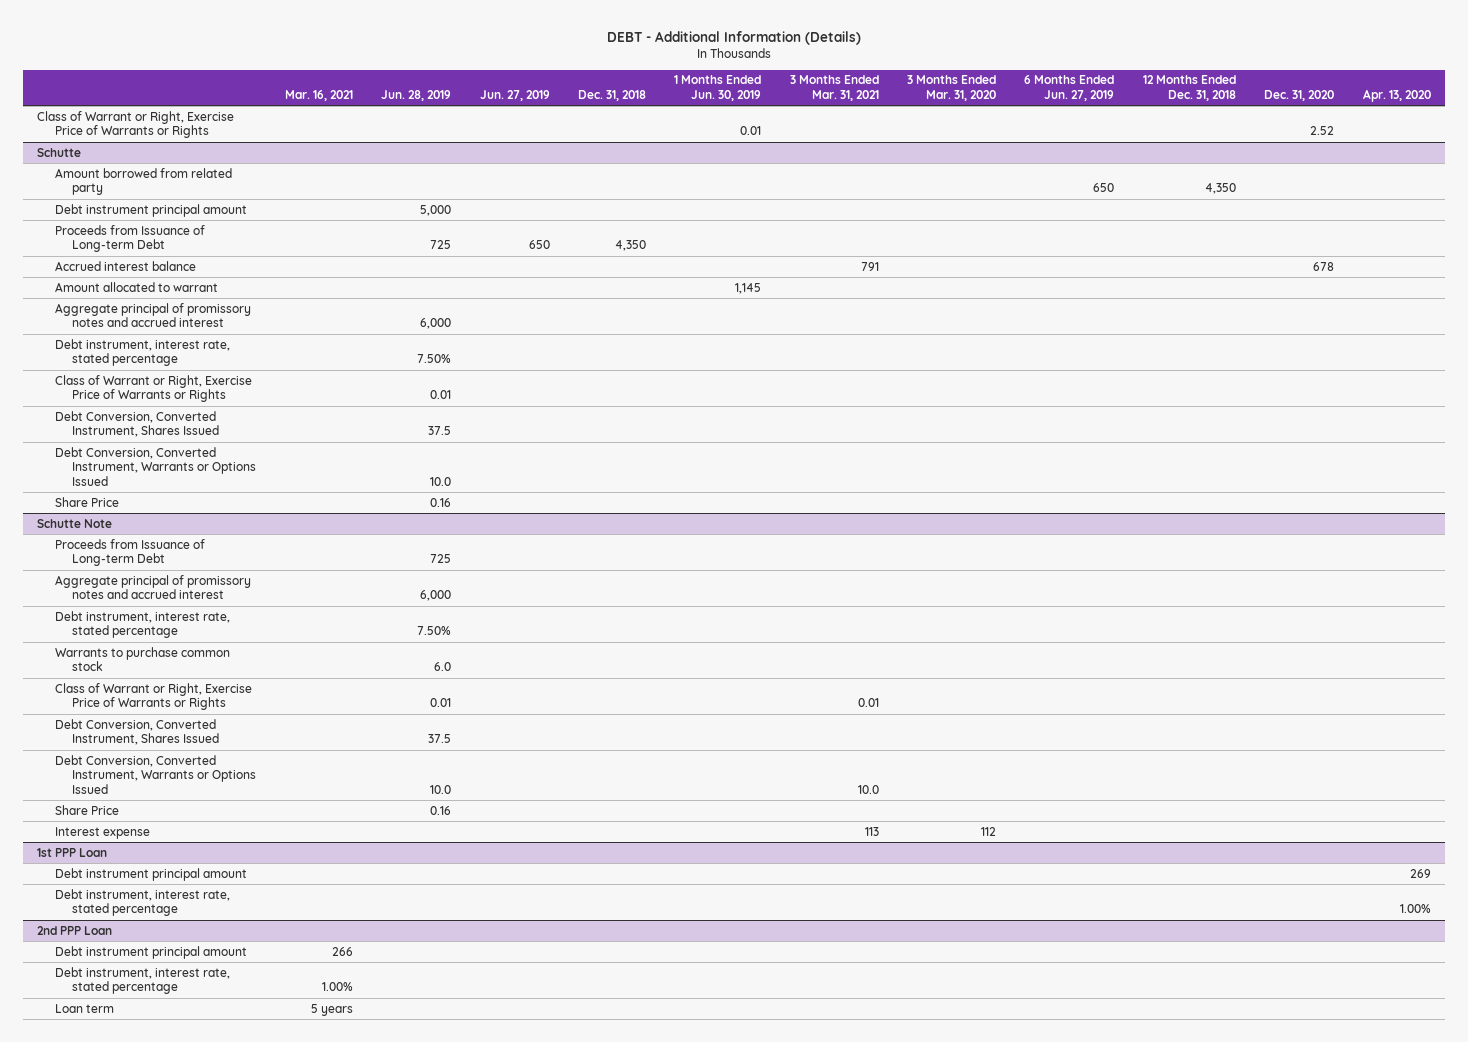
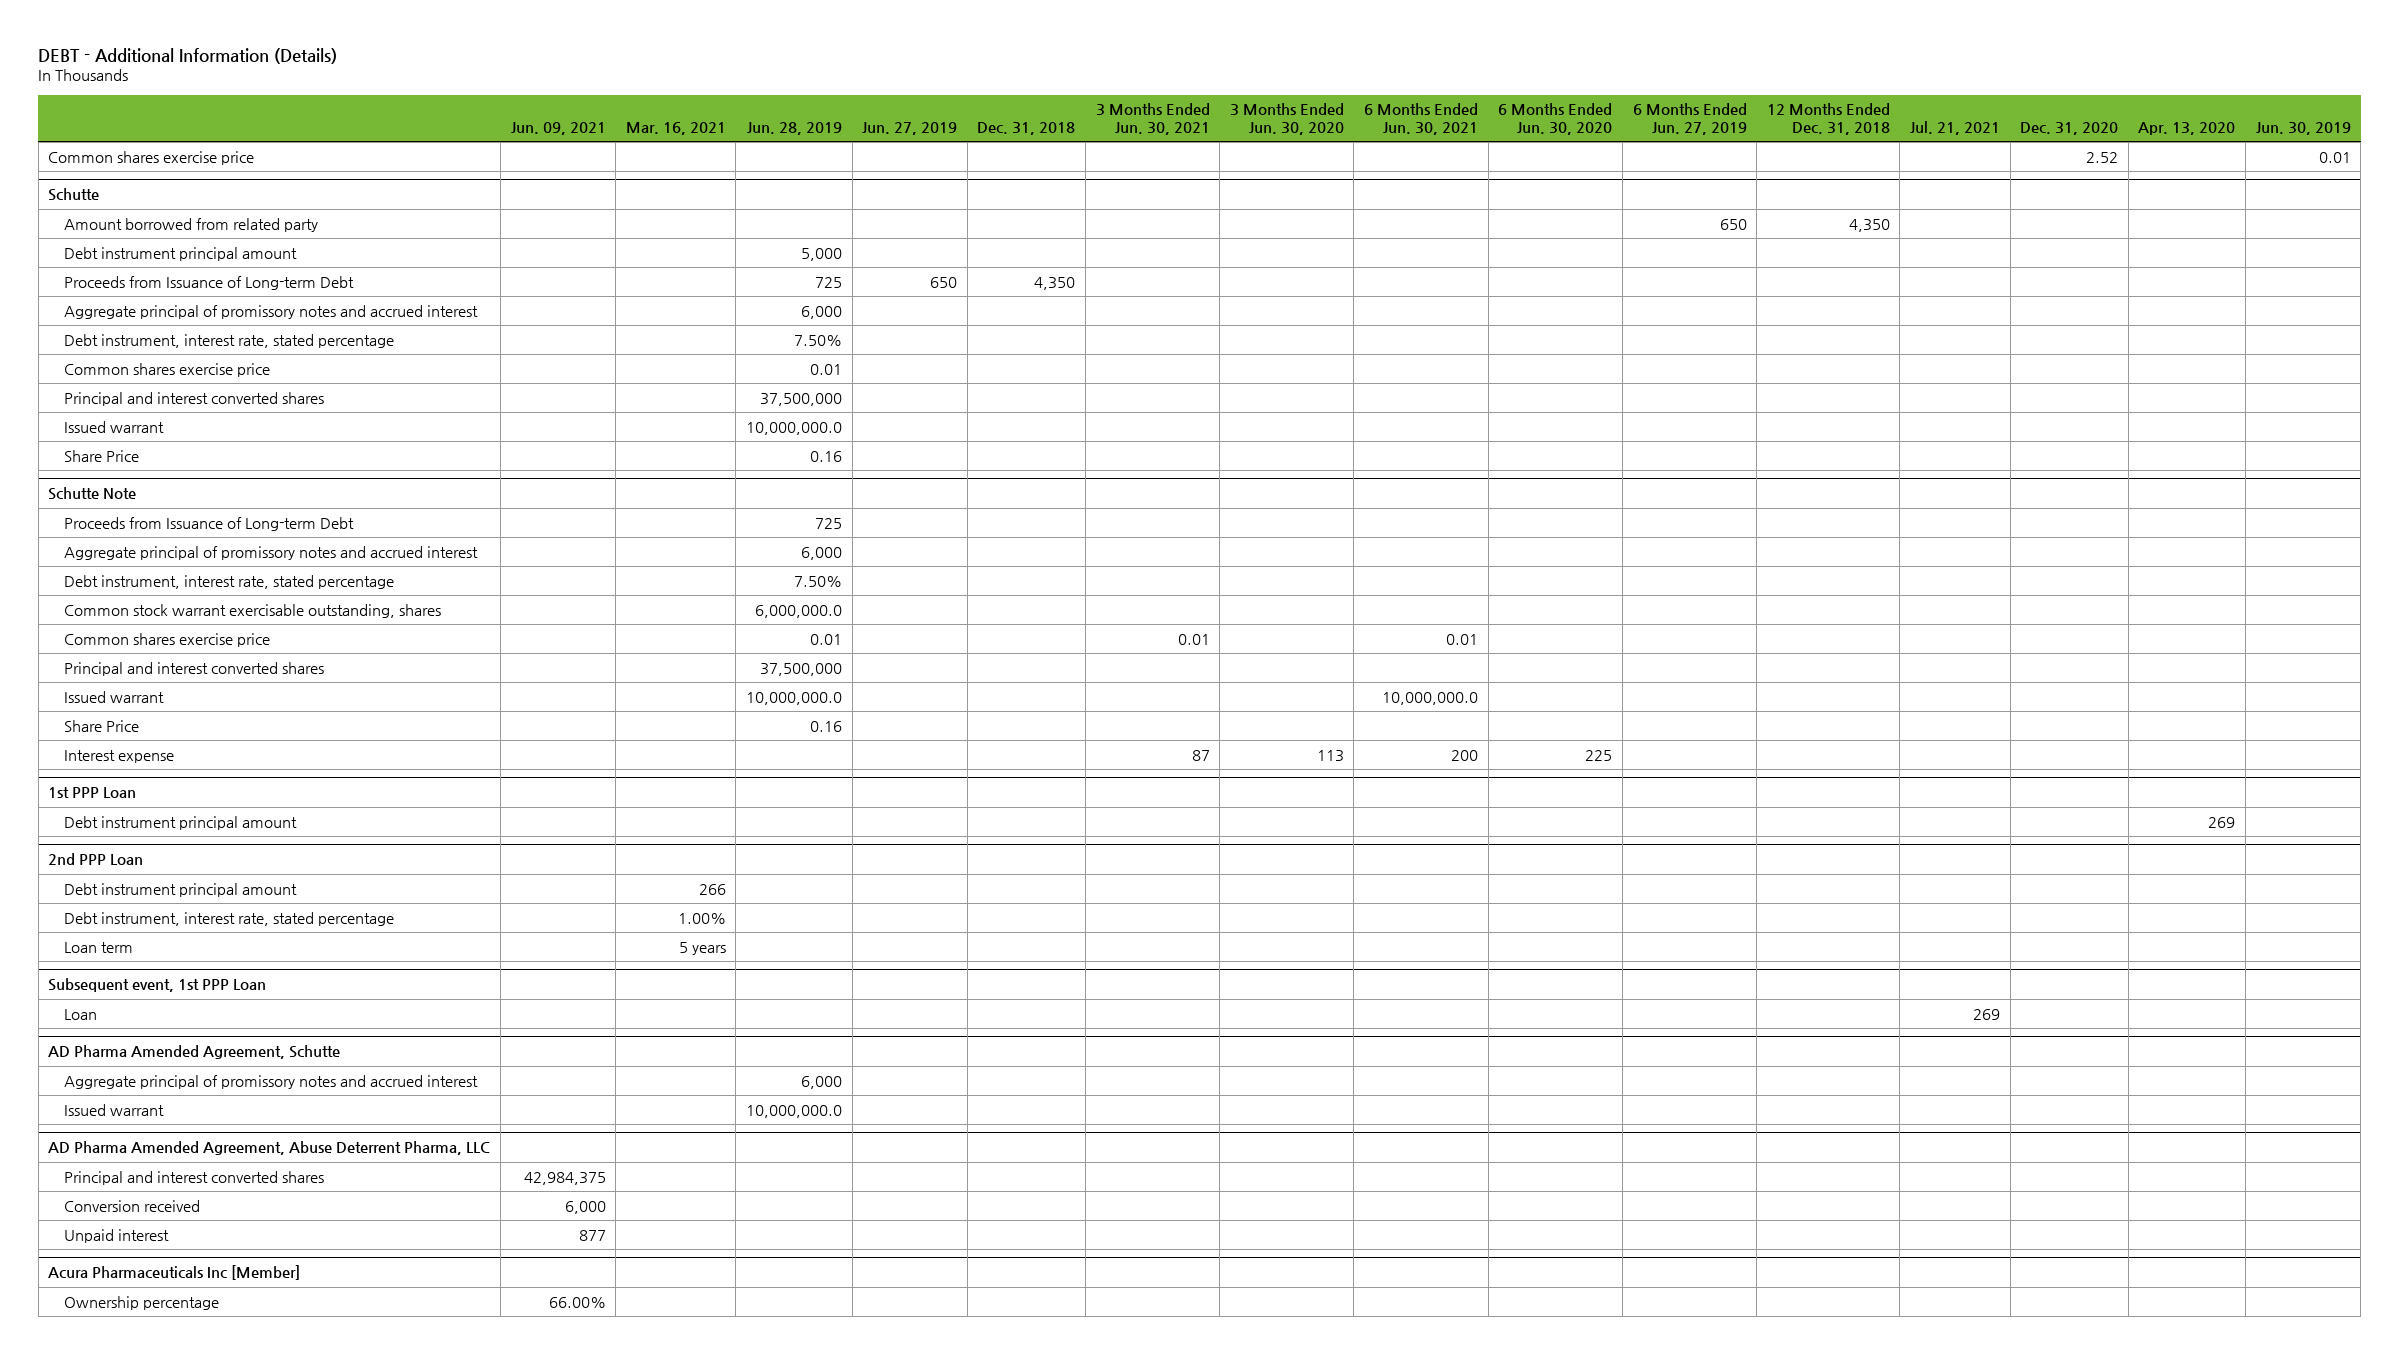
- | Mar. 16, 2021 | Jun. 28, 2019 | Jun. 27, 2019 | Dec. 31, 2018 | 1 Months Ended Jun. 30, 2019 | 3 Months Ended Mar. 31, 2021 | 3 Months Ended Mar. 31, 2020 | 6 Months Ended Jun. 27, 2019 | 12 Months Ended Dec. 31, 2018 | Dec. 31, 2020 | Apr. 13, 2020
+ | Jun. 09, 2021 | Mar. 16, 2021 | Jun. 28, 2019 | Jun. 27, 2019 | Dec. 31, 2018 | 3 Months Ended Jun. 30, 2021 | 3 Months Ended Jun. 30, 2020 | 6 Months Ended Jun. 30, 2021 | 6 Months Ended Jun. 30, 2020 | 6 Months Ended Jun. 27, 2019 | 12 Months Ended Dec. 31, 2018 | Jul. 21, 2021 | Dec. 31, 2020 | Apr. 13, 2020 | Jun. 30, 2019
- Class of Warrant or Right, Exercise Price of Warrants or Rights | | | | | 0.01 | | | | | 2.52 |
+ Common shares exercise price | | | | | | | | | | | | | 2.52 | | 0.01
@ Schutte
- Accrued interest balance | | | | | | 791 | | | | 678 |
- Amount allocated to warrant | | | | | 1,145 | | | | | |
- Class of Warrant or Right, Exercise Price of Warrants or Rights | | 0.01 | | | | | | | | |
- Debt Conversion, Converted Instrument, Shares Issued | | 37.5 | | | | | | | | |
- Debt Conversion, Converted Instrument, Warrants or Options Issued | | 10.0 | | | | | | | | |
+ Common shares exercise price | | | 0.01 | | | | | | | | | | | |
+ Principal and interest converted shares | | | 37,500,000 | | | | | | | | | | | |
+ Issued warrant | | | 10,000,000.0 | | | | | | | | | | | |
@ Schutte Note
- Warrants to purchase common stock | | 6.0 | | | | | | | | |
- Class of Warrant or Right, Exercise Price of Warrants or Rights | | 0.01 | | | | 0.01 | | | | |
- Debt Conversion, Converted Instrument, Shares Issued | | 37.5 | | | | | | | | |
- Debt Conversion, Converted Instrument, Warrants or Options Issued | | 10.0 | | | | 10.0 | | | | |
+ Common stock warrant exercisable outstanding, shares | | | 6,000,000.0 | | | | | | | | | | | |
+ Common shares exercise price | | | 0.01 | | | 0.01 | | 0.01 | | | | | | |
+ Principal and interest converted shares | | | 37,500,000 | | | | | | | | | | | |
+ Issued warrant | | | 10,000,000.0 | | | | | 10,000,000.0 | | | | | | |
@ 1st PPP Loan
- Debt instrument, interest rate, stated percentage | | | | | | | | | | | 1.00%
+ Subsequent event, 1st PPP Loan
+ Loan | | | | | | | | | | | | 269 | | |
+ AD Pharma Amended Agreement, Schutte
+ Aggregate principal of promissory notes and accrued interest | | | 6,000 | | | | | | | | | | | |
+ Issued warrant | | | 10,000,000.0 | | | | | | | | | | | |
+ AD Pharma Amended Agreement, Abuse Deterrent Pharma, LLC
+ Principal and interest converted shares | 42,984,375 | | | | | | | | | | | | | |
+ Conversion received | 6,000 | | | | | | | | | | | | | |
+ Unpaid interest | 877 | | | | | | | | | | | | | |
+ Acura Pharmaceuticals Inc [Member]
+ Ownership percentage | 66.00% | | | | | | | | | | | | | |

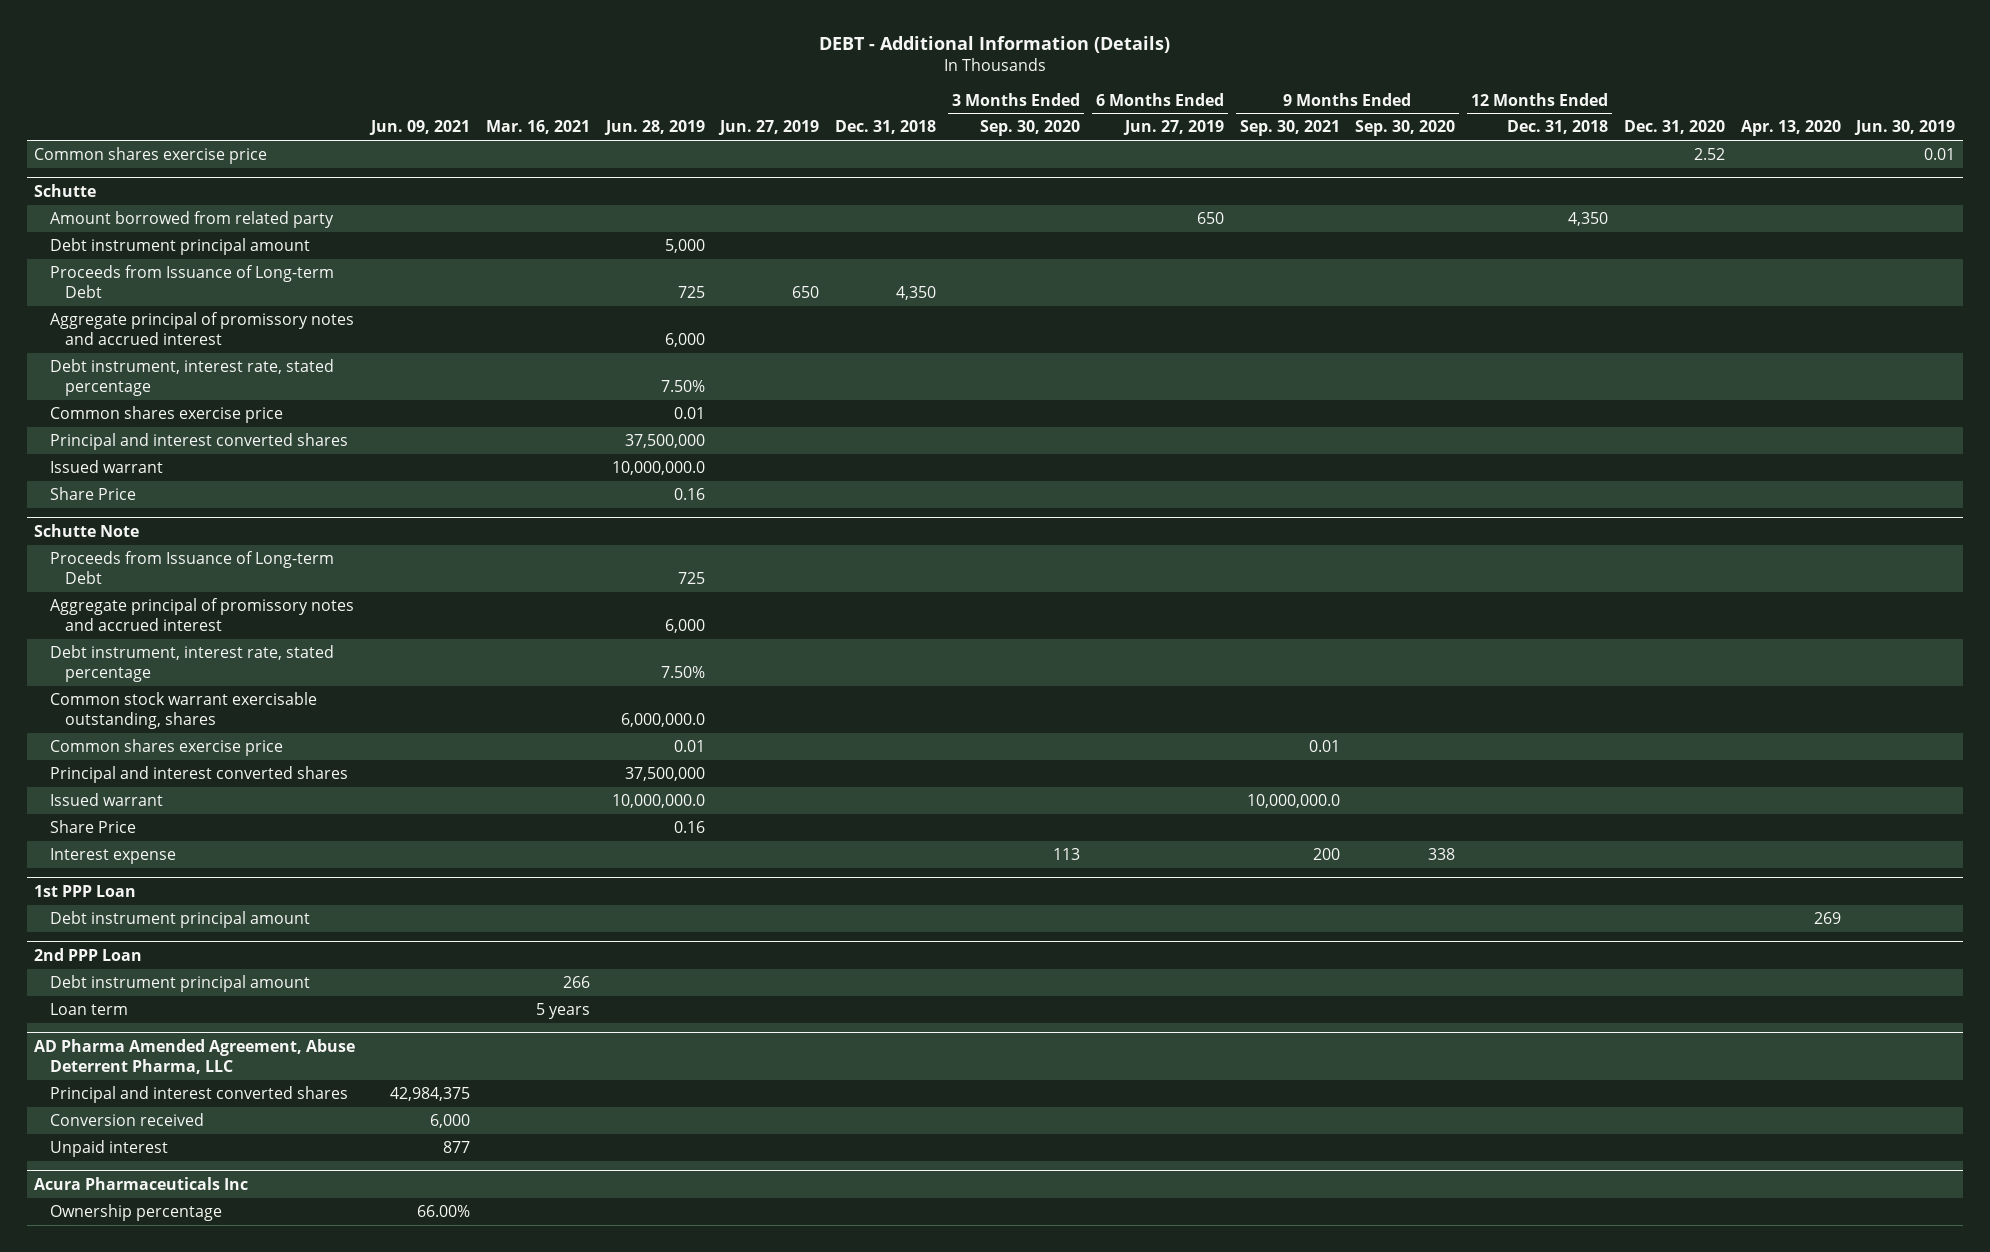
- | Jun. 09, 2021 | Mar. 16, 2021 | Jun. 28, 2019 | Jun. 27, 2019 | Dec. 31, 2018 | 3 Months Ended Jun. 30, 2021 | 3 Months Ended Jun. 30, 2020 | 6 Months Ended Jun. 30, 2021 | 6 Months Ended Jun. 30, 2020 | 6 Months Ended Jun. 27, 2019 | 12 Months Ended Dec. 31, 2018 | Jul. 21, 2021 | Dec. 31, 2020 | Apr. 13, 2020 | Jun. 30, 2019
+ | Jun. 09, 2021 | Mar. 16, 2021 | Jun. 28, 2019 | Jun. 27, 2019 | Dec. 31, 2018 | 3 Months Ended Sep. 30, 2020 | 6 Months Ended Jun. 27, 2019 | 9 Months Ended Sep. 30, 2021 | 9 Months Ended Sep. 30, 2020 | 12 Months Ended Dec. 31, 2018 | Dec. 31, 2020 | Apr. 13, 2020 | Jun. 30, 2019
@ 2nd PPP Loan
- Debt instrument, interest rate, stated percentage | | 1.00% | | | | | | | | | | | | |
- Subsequent event, 1st PPP Loan
- Loan | | | | | | | | | | | | 269 | | |
- AD Pharma Amended Agreement, Schutte
- Aggregate principal of promissory notes and accrued interest | | | 6,000 | | | | | | | | | | | |
- Issued warrant | | | 10,000,000.0 | | | | | | | | | | | |
- Acura Pharmaceuticals Inc [Member]
+ Acura Pharmaceuticals Inc

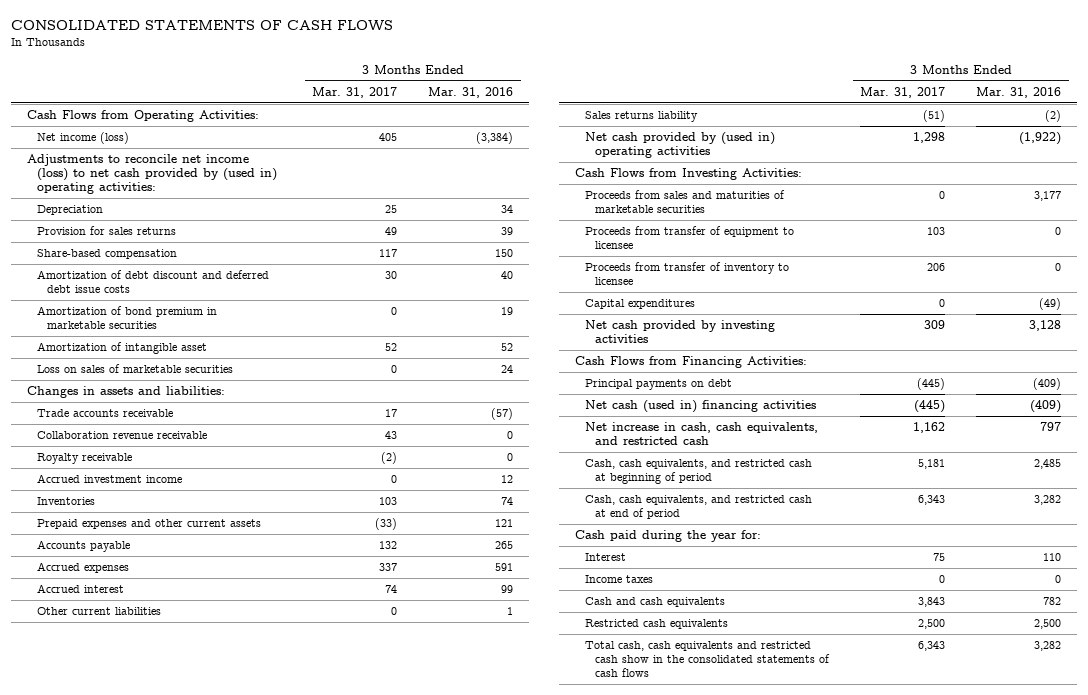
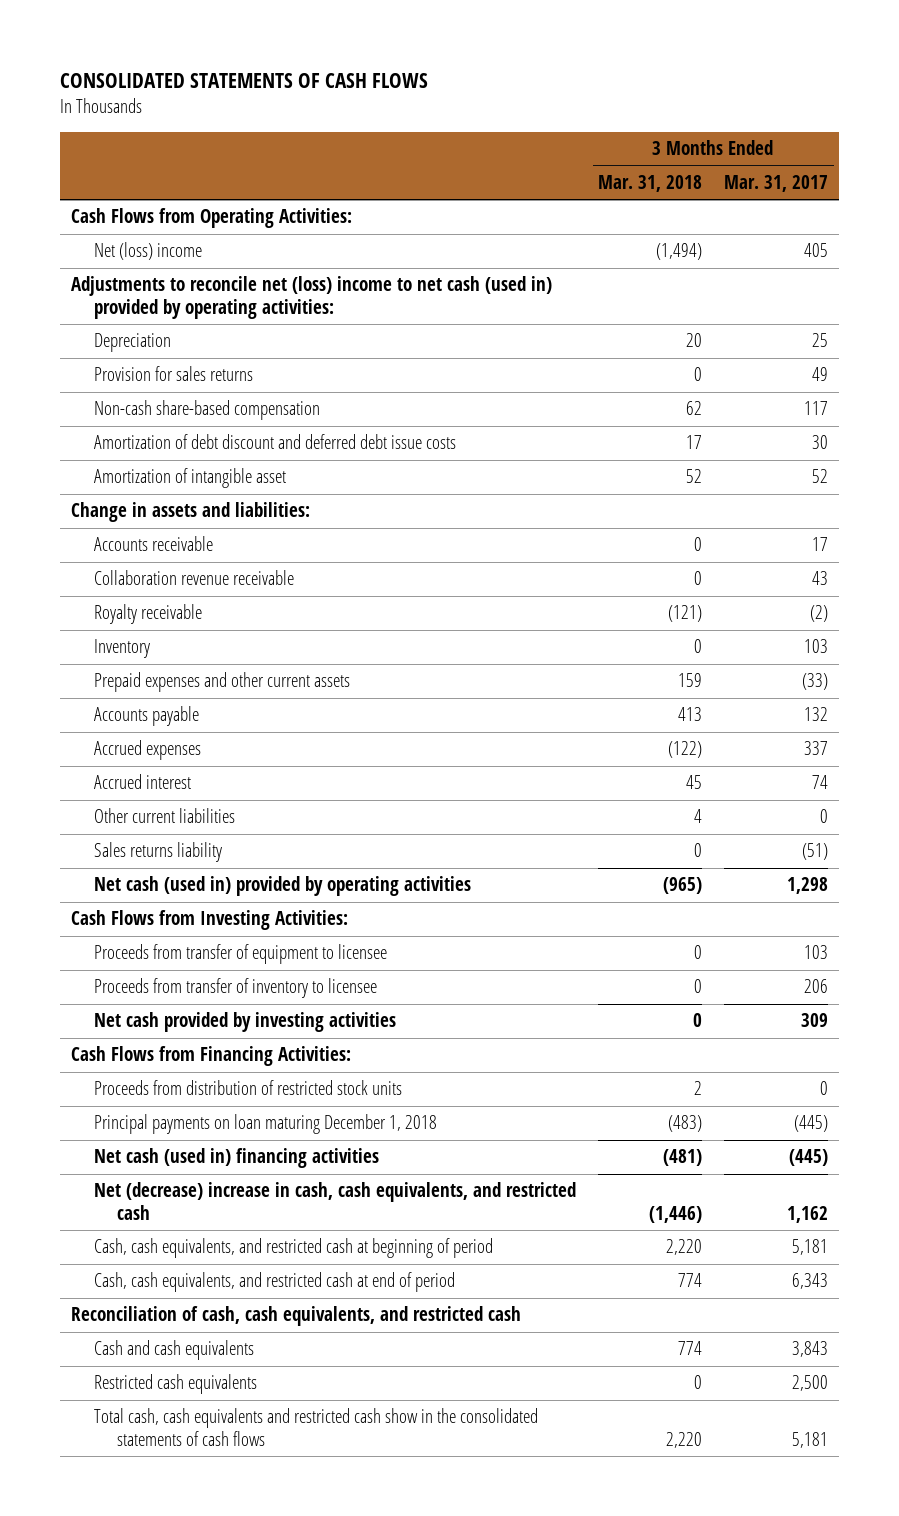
- | 3 Months Ended Mar. 31, 2017 | 3 Months Ended Mar. 31, 2016
+ | 3 Months Ended Mar. 31, 2018 | 3 Months Ended Mar. 31, 2017
- Net income (loss) | 405 | (3,384)
- Adjustments to reconcile net income (loss) to net cash provided by (used in) operating activities:
+ Net (loss) income | (1,494) | 405
+ Adjustments to reconcile net (loss) income to net cash (used in) provided by operating activities:
- Share-based compensation | 117 | 150
+ Non-cash share-based compensation | 62 | 117
- Amortization of bond premium in marketable securities | 0 | 19
- Loss on sales of marketable securities | 0 | 24
- Changes in assets and liabilities:
- Trade accounts receivable | 17 | (57)
+ Change in assets and liabilities:
+ Accounts receivable | 0 | 17
- Accrued investment income | 0 | 12
- Inventories | 103 | 74
+ Inventory | 0 | 103
- Net cash provided by (used in) operating activities | 1,298 | (1,922)
+ Net cash (used in) provided by operating activities | (965) | 1,298
- Proceeds from sales and maturities of marketable securities | 0 | 3,177
- Capital expenditures | 0 | (49)
- Principal payments on debt | (445) | (409)
+ Proceeds from distribution of restricted stock units | 2 | 0
+ Principal payments on loan maturing December 1, 2018 | (483) | (445)
- Net increase in cash, cash equivalents, and restricted cash | 1,162 | 797
+ Net (decrease) increase in cash, cash equivalents, and restricted cash | (1,446) | 1,162
- Cash paid during the year for:
- Interest | 75 | 110
- Income taxes | 0 | 0
+ Reconciliation of cash, cash equivalents, and restricted cash
- Total cash, cash equivalents and restricted cash show in the consolidated statements of cash flows | 6,343 | 3,282
+ Total cash, cash equivalents and restricted cash show in the consolidated statements of cash flows | 2,220 | 5,181

